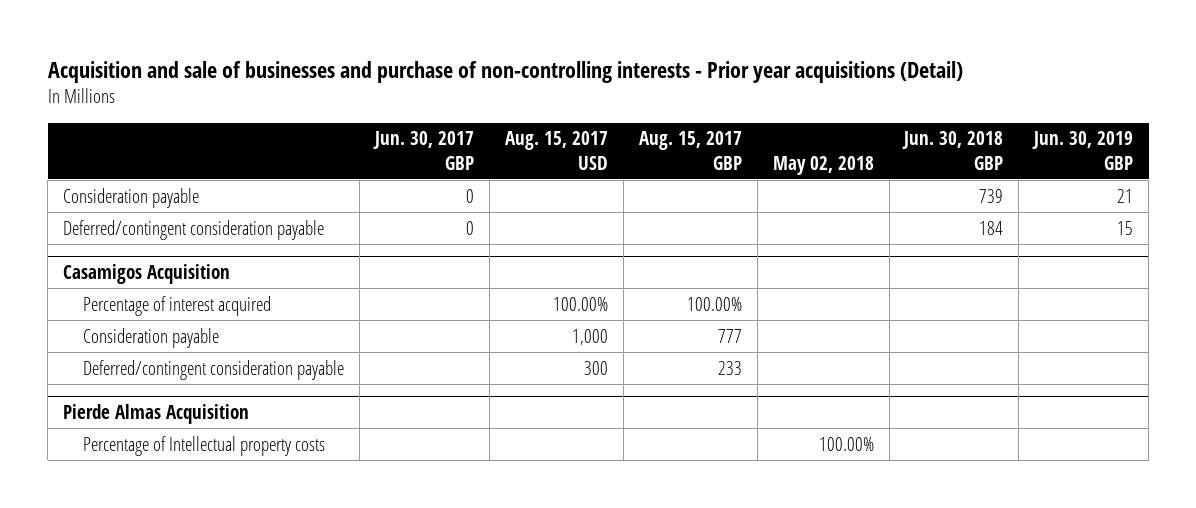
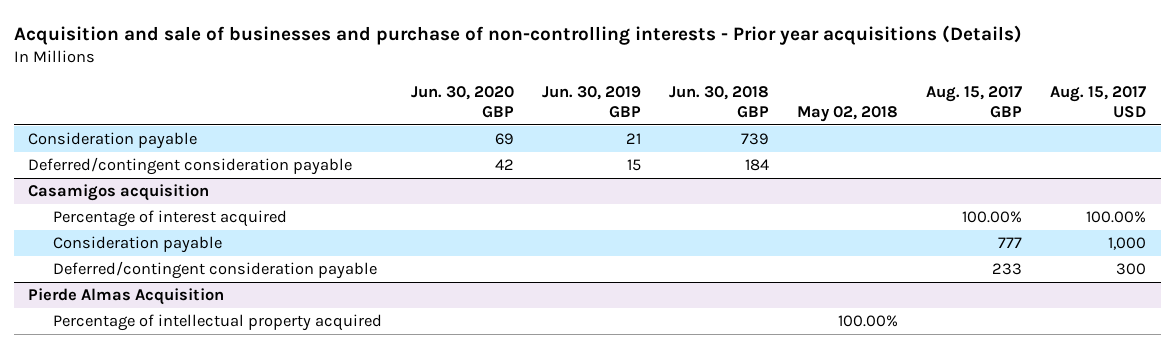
- Acquisition and sale of businesses and purchase of non-controlling interests - Prior year acquisitions (Detail)
+ Acquisition and sale of businesses and purchase of non-controlling interests - Prior year acquisitions (Details)
- | Jun. 30, 2017 GBP | Aug. 15, 2017 USD | Aug. 15, 2017 GBP | May 02, 2018 | Jun. 30, 2018 GBP | Jun. 30, 2019 GBP
+ | Jun. 30, 2020 GBP | Jun. 30, 2019 GBP | Jun. 30, 2018 GBP | May 02, 2018 | Aug. 15, 2017 GBP | Aug. 15, 2017 USD
- Casamigos Acquisition
+ Casamigos acquisition
@ Pierde Almas Acquisition
- Percentage of Intellectual property costs | | | | 100.00% | |
+ Percentage of intellectual property acquired | | | | 100.00% | |

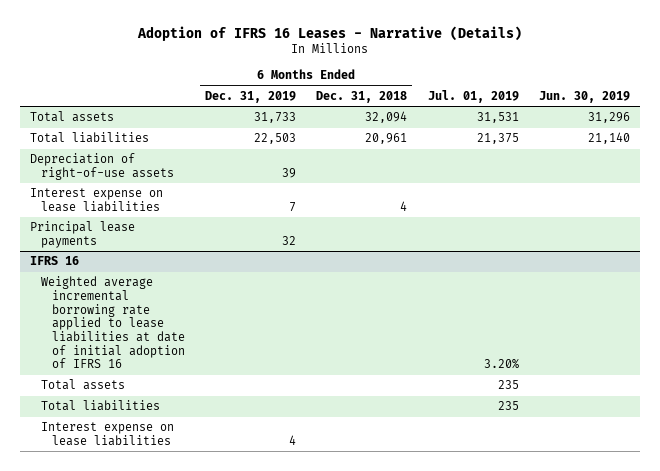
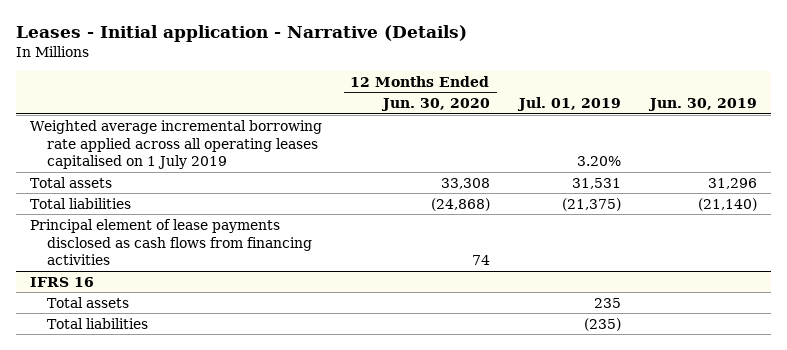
- Adoption of IFRS 16 Leases - Narrative (Details)
+ Leases - Initial application - Narrative (Details)
- | 6 Months Ended Dec. 31, 2019 | 6 Months Ended Dec. 31, 2018 | Jul. 01, 2019 | Jun. 30, 2019
+ | 12 Months Ended Jun. 30, 2020 | Jul. 01, 2019 | Jun. 30, 2019
+ Weighted average incremental borrowing rate applied across all operating leases capitalised on 1 July 2019 | | 3.20% |
- Total liabilities | 22,503 | 20,961 | 21,375 | 21,140
- Depreciation of right-of-use assets | 39 | | |
- Interest expense on lease liabilities | 7 | 4 | |
- Principal lease payments | 32 | | |
+ Total liabilities | (24,868) | (21,375) | (21,140)
+ Principal element of lease payments disclosed as cash flows from financing activities | 74 | |
@ IFRS 16
- Weighted average incremental borrowing rate applied to lease liabilities at date of initial adoption of IFRS 16 | | | 3.20% |
- Total liabilities | | | 235 |
- Interest expense on lease liabilities | 4 | | |
+ Total liabilities | | (235) |

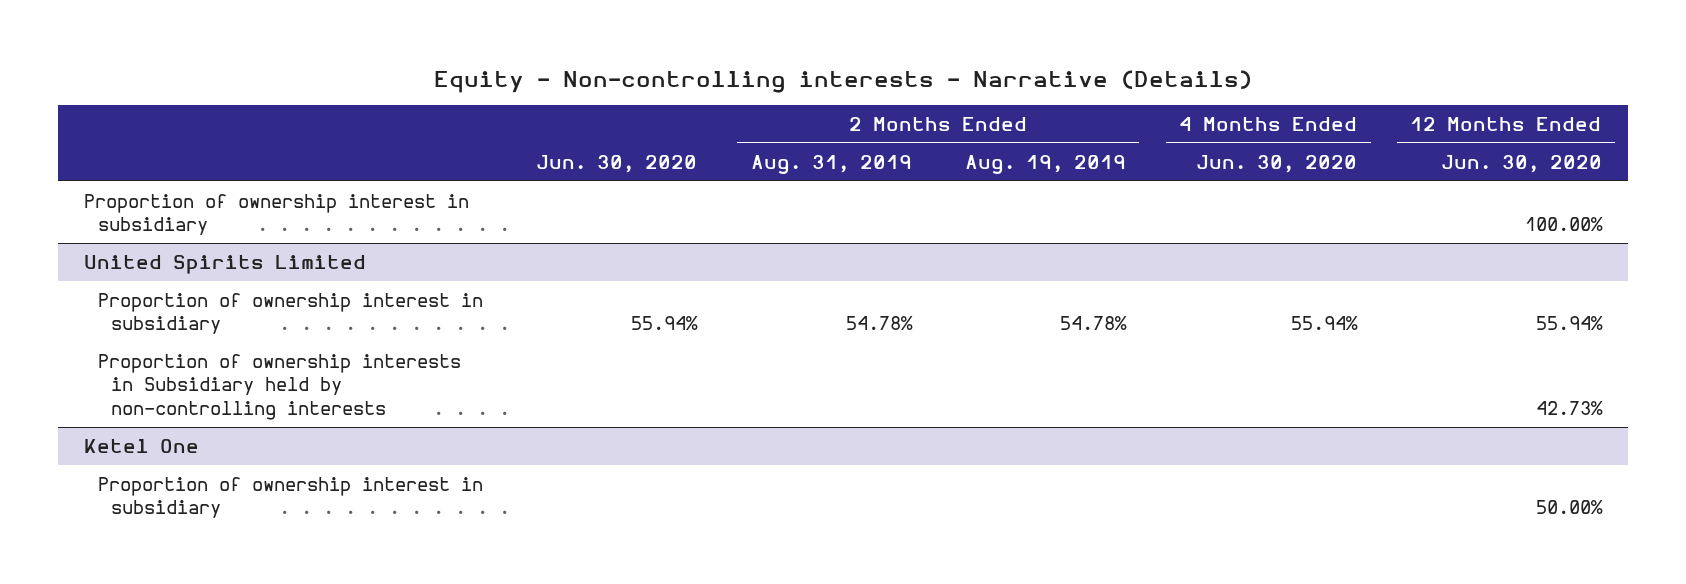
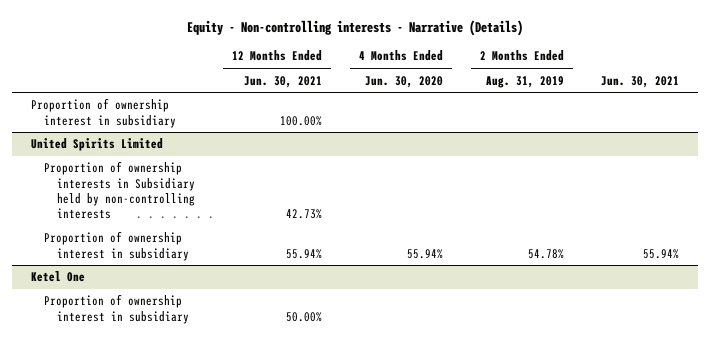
- | Jun. 30, 2020 | 2 Months Ended Aug. 31, 2019 | 2 Months Ended Aug. 19, 2019 | 4 Months Ended Jun. 30, 2020 | 12 Months Ended Jun. 30, 2020
+ | 12 Months Ended Jun. 30, 2021 | 4 Months Ended Jun. 30, 2020 | 2 Months Ended Aug. 31, 2019 | Jun. 30, 2021
@ United Spirits Limited
moved down: Proportion of ownership interest in subsidiary | 55.94% | 55.94% | 54.78% | 55.94%

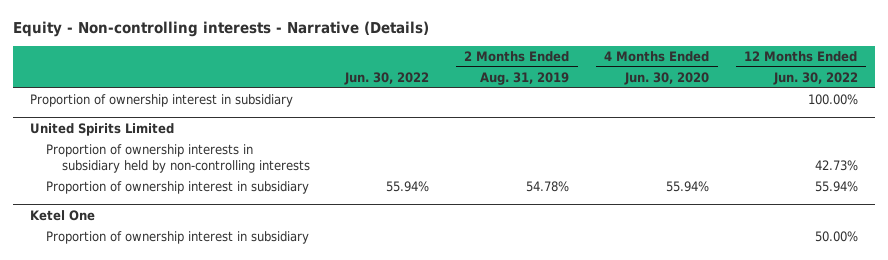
- | 12 Months Ended Jun. 30, 2021 | 4 Months Ended Jun. 30, 2020 | 2 Months Ended Aug. 31, 2019 | Jun. 30, 2021
+ | Jun. 30, 2022 | 2 Months Ended Aug. 31, 2019 | 4 Months Ended Jun. 30, 2020 | 12 Months Ended Jun. 30, 2022
@ United Spirits Limited
- Proportion of ownership interests in Subsidiary held by non-controlling interests | 42.73% | | |
+ Proportion of ownership interests in subsidiary held by non-controlling interests | | | | 42.73%

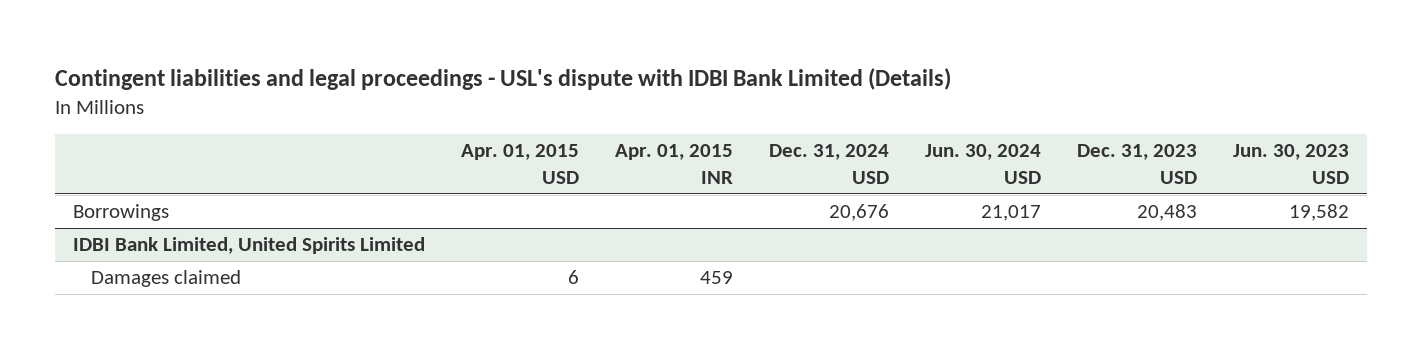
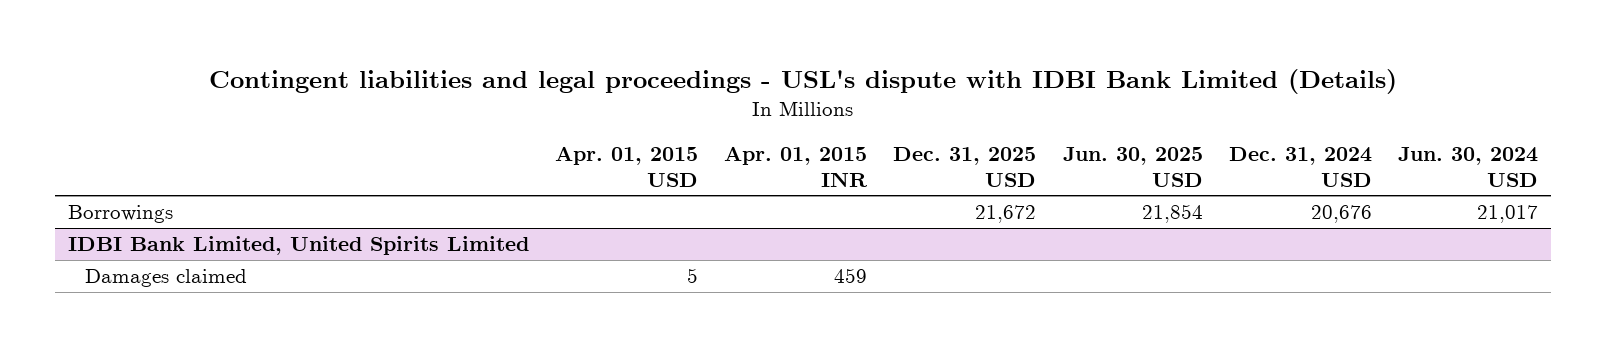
- | Apr. 01, 2015 USD | Apr. 01, 2015 INR | Dec. 31, 2024 USD | Jun. 30, 2024 USD | Dec. 31, 2023 USD | Jun. 30, 2023 USD
+ | Apr. 01, 2015 USD | Apr. 01, 2015 INR | Dec. 31, 2025 USD | Jun. 30, 2025 USD | Dec. 31, 2024 USD | Jun. 30, 2024 USD
@ IDBI Bank Limited, United Spirits Limited
- Damages claimed | 6 | 459 | | | |
+ Damages claimed | 5 | 459 | | | |

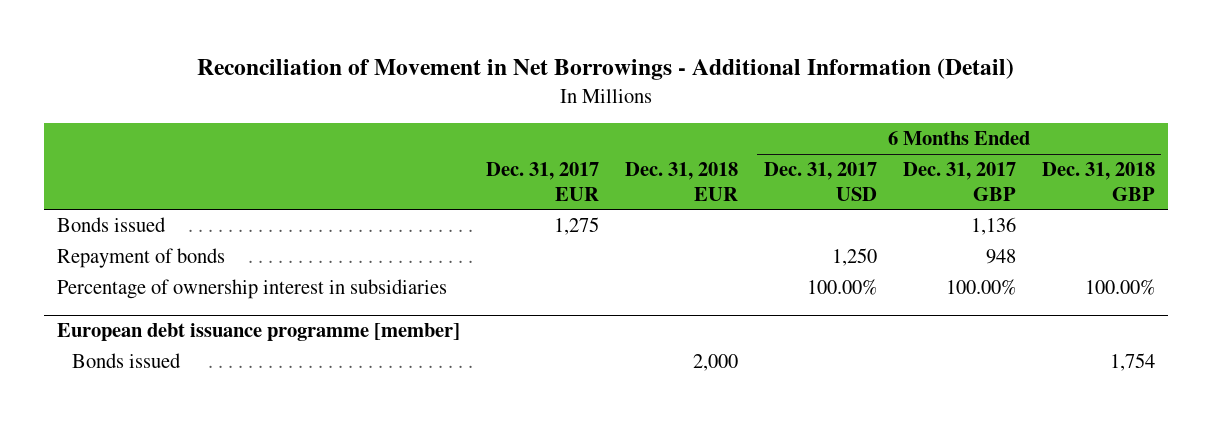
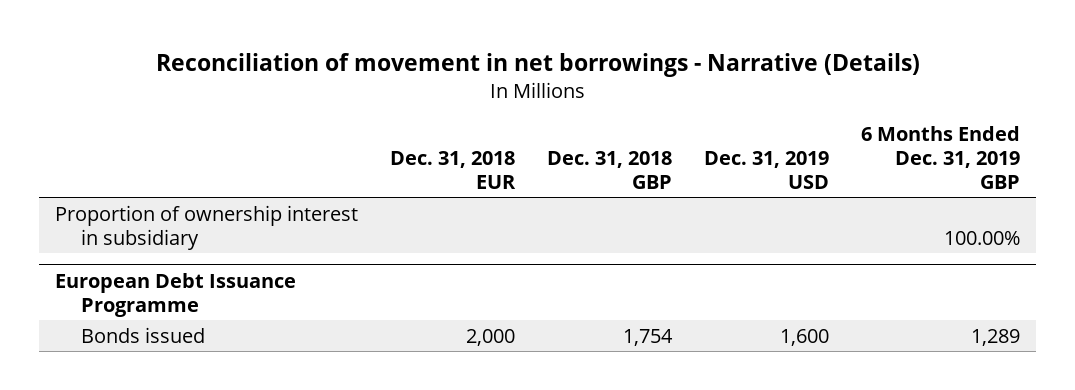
- Reconciliation of Movement in Net Borrowings - Additional Information (Detail)
+ Reconciliation of movement in net borrowings - Narrative (Details)
- | Dec. 31, 2017 EUR | Dec. 31, 2018 EUR | 6 Months Ended Dec. 31, 2017 USD | 6 Months Ended Dec. 31, 2017 GBP | 6 Months Ended Dec. 31, 2018 GBP
+ | Dec. 31, 2018 EUR | Dec. 31, 2018 GBP | Dec. 31, 2019 USD | 6 Months Ended Dec. 31, 2019 GBP
- Bonds issued | 1,275 | | | 1,136 |
- Repayment of bonds | | | 1,250 | 948 |
- Percentage of ownership interest in subsidiaries | | | 100.00% | 100.00% | 100.00%
- European debt issuance programme [member]
+ Proportion of ownership interest in subsidiary | | | | 100.00%
+ European Debt Issuance Programme

